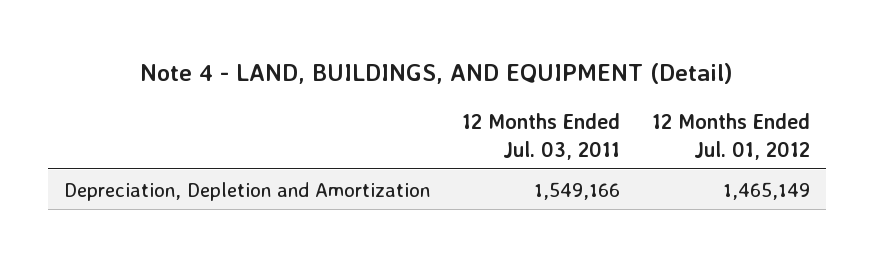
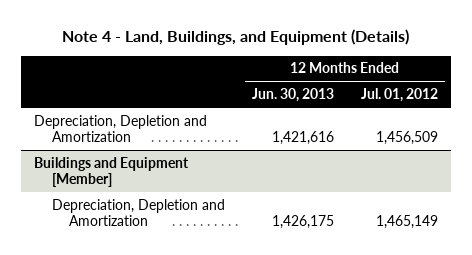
- Note 4 - LAND, BUILDINGS, AND EQUIPMENT (Detail)
+ Note 4 - Land, Buildings, and Equipment (Details)
- | 12 Months Ended Jul. 03, 2011 | 12 Months Ended Jul. 01, 2012
+ | 12 Months Ended Jun. 30, 2013 | 12 Months Ended Jul. 01, 2012
+ Depreciation, Depletion and Amortization | 1,421,616 | 1,456,509
+ Buildings and Equipment [Member]

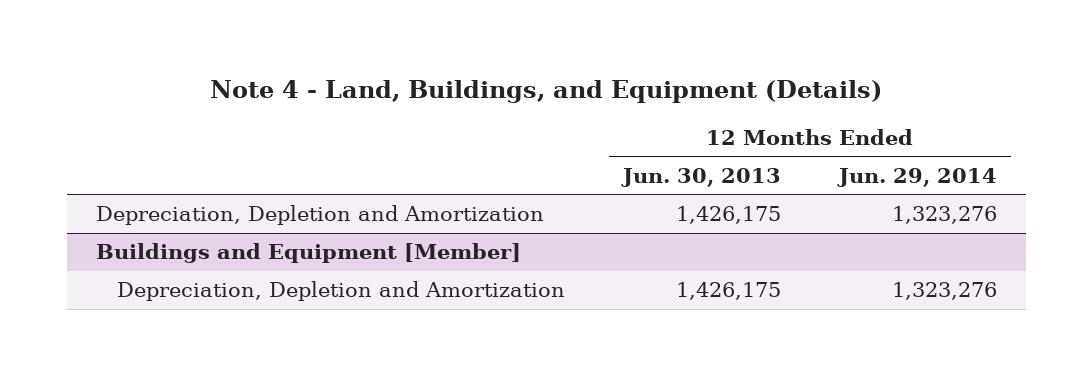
- | 12 Months Ended Jun. 30, 2013 | 12 Months Ended Jul. 01, 2012
+ | 12 Months Ended Jun. 30, 2013 | 12 Months Ended Jun. 29, 2014
- Depreciation, Depletion and Amortization | 1,421,616 | 1,456,509
+ Depreciation, Depletion and Amortization | 1,426,175 | 1,323,276

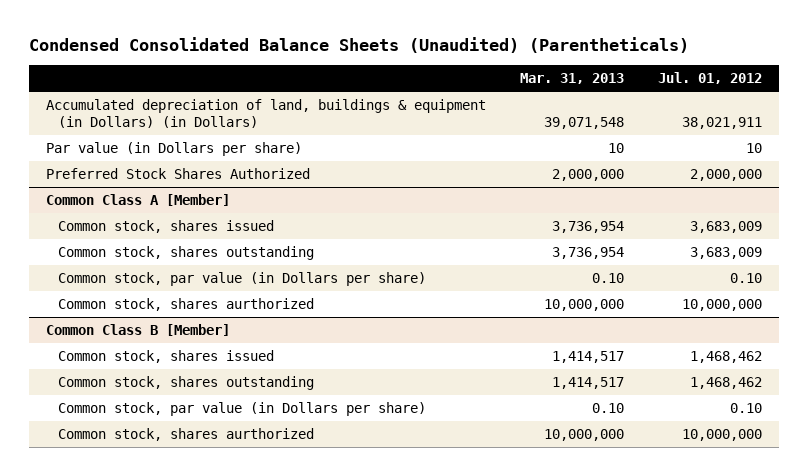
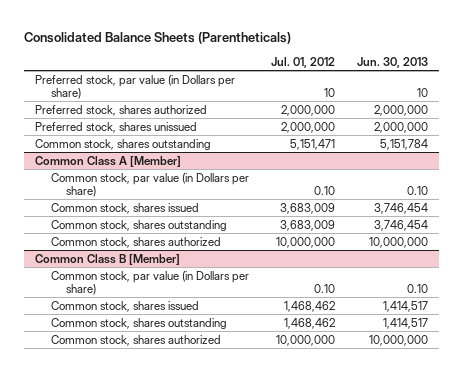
- Condensed Consolidated Balance Sheets (Unaudited) (Parentheticals)
+ Consolidated Balance Sheets (Parentheticals)
- | Mar. 31, 2013 | Jul. 01, 2012
+ | Jul. 01, 2012 | Jun. 30, 2013
- Accumulated depreciation of land, buildings & equipment (in Dollars) (in Dollars) | 39,071,548 | 38,021,911
- Par value (in Dollars per share) | 10 | 10
- Preferred Stock Shares Authorized | 2,000,000 | 2,000,000
+ Preferred stock, par value (in Dollars per share) | 10 | 10
+ Preferred stock, shares authorized | 2,000,000 | 2,000,000
+ Preferred stock, shares unissued | 2,000,000 | 2,000,000
+ Common stock, shares outstanding | 5,151,471 | 5,151,784
@ Common Class A [Member]
moved up: Common stock, par value (in Dollars per share) | 0.10 | 0.10
- Common stock, shares aurthorized | 10,000,000 | 10,000,000
+ Common stock, shares authorized | 10,000,000 | 10,000,000
@ Common Class B [Member]
moved up: Common stock, par value (in Dollars per share) | 0.10 | 0.10
- Common stock, shares aurthorized | 10,000,000 | 10,000,000
+ Common stock, shares authorized | 10,000,000 | 10,000,000

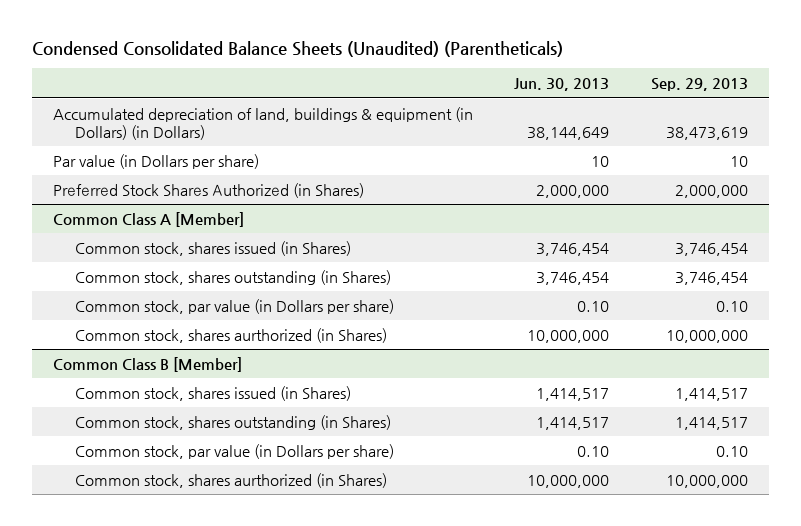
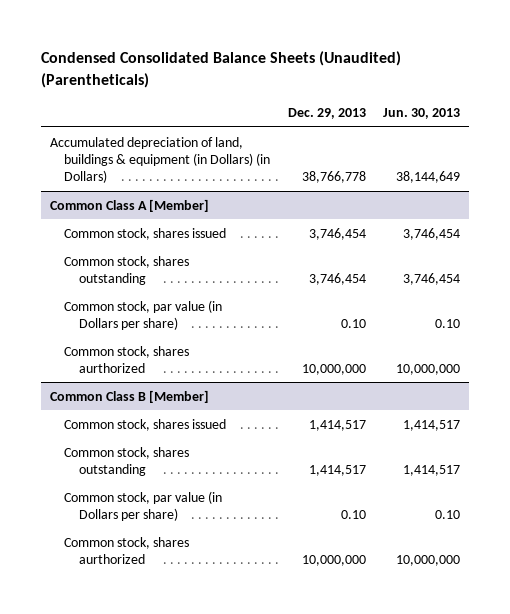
- | Jun. 30, 2013 | Sep. 29, 2013
+ | Dec. 29, 2013 | Jun. 30, 2013
- Par value (in Dollars per share) | 10 | 10
- Prеfеrrеd Stock Sharеs Αuthorizеd (in Shares) | 2,000,000 | 2,000,000
@ Common Class A [Member]
- Common stock, shares issued (in Shares) | 3,746,454 | 3,746,454
- Common stock, shares outstanding (in Shares) | 3,746,454 | 3,746,454
+ Common stock, shares issued | 3,746,454 | 3,746,454
+ Common stock, shares outstanding | 3,746,454 | 3,746,454
- Common stock, shares aurthorized (in Shares) | 10,000,000 | 10,000,000
+ Common stock, shares aurthorized | 10,000,000 | 10,000,000
@ Common Class B [Member]
- Common stock, shares issued (in Shares) | 1,414,517 | 1,414,517
- Common stock, shares outstanding (in Shares) | 1,414,517 | 1,414,517
+ Common stock, shares issued | 1,414,517 | 1,414,517
+ Common stock, shares outstanding | 1,414,517 | 1,414,517
- Common stock, shares aurthorized (in Shares) | 10,000,000 | 10,000,000
+ Common stock, shares aurthorized | 10,000,000 | 10,000,000

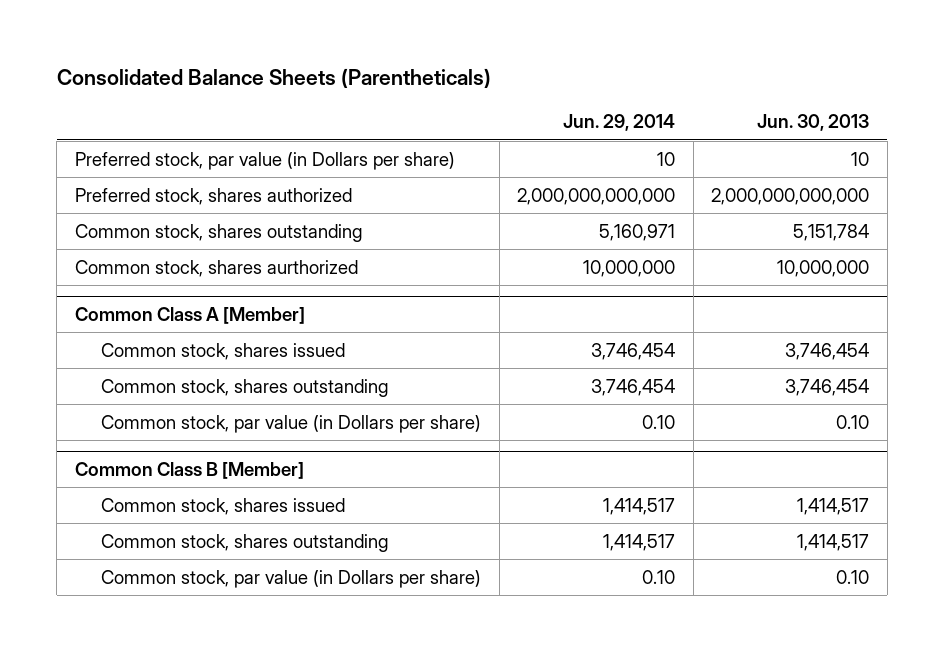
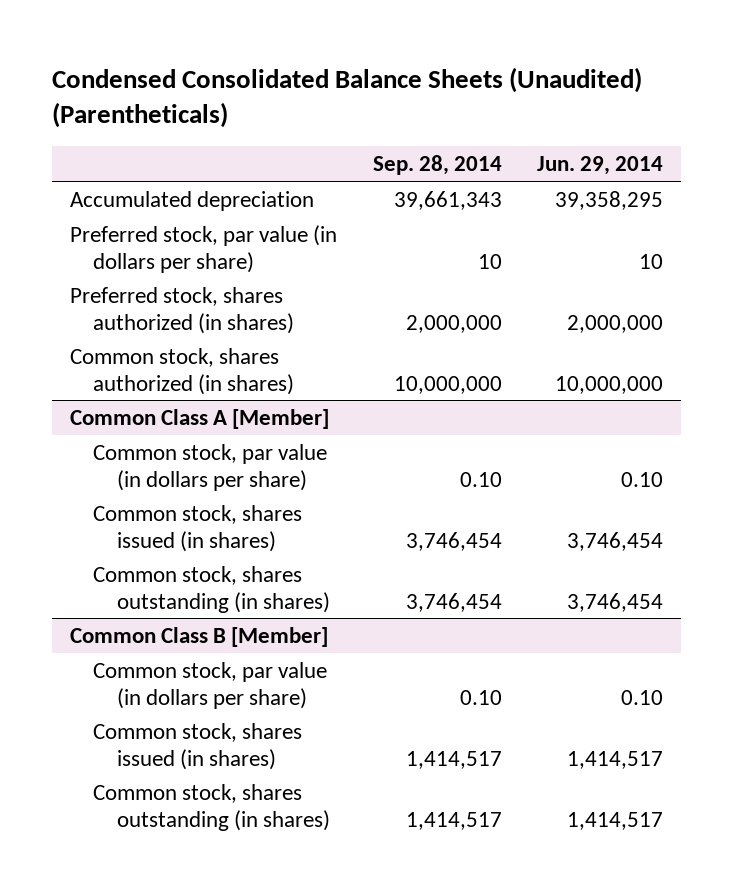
- Consolidated Balance Sheets (Parentheticals)
+ Condensed Consolidated Balance Sheets (Unaudited) (Parentheticals)
- | Jun. 29, 2014 | Jun. 30, 2013
+ | Sep. 28, 2014 | Jun. 29, 2014
- Preferred stock, par value (in Dollars per share) | 10 | 10
- Preferred stock, shares authorized | 2,000,000,000,000 | 2,000,000,000,000
- Common stock, shares outstanding | 5,160,971 | 5,151,784
- Common stock, shares aurthorized | 10,000,000 | 10,000,000
+ Accumulated depreciation | 39,661,343 | 39,358,295
+ Preferred stock, par value (in dollars per share) | 10 | 10
+ Preferred stock, shares authorized (in shares) | 2,000,000 | 2,000,000
+ Common stock, shares authorized (in shares) | 10,000,000 | 10,000,000
@ Common Class A [Member]
- Common stock, shares issued | 3,746,454 | 3,746,454
- Common stock, shares outstanding | 3,746,454 | 3,746,454
- Common stock, par value (in Dollars per share) | 0.10 | 0.10
+ Common stock, par value (in dollars per share) | 0.10 | 0.10
+ Common stock, shares issued (in shares) | 3,746,454 | 3,746,454
+ Common stock, shares outstanding (in shares) | 3,746,454 | 3,746,454
@ Common Class B [Member]
- Common stock, shares issued | 1,414,517 | 1,414,517
- Common stock, shares outstanding | 1,414,517 | 1,414,517
- Common stock, par value (in Dollars per share) | 0.10 | 0.10
+ Common stock, par value (in dollars per share) | 0.10 | 0.10
+ Common stock, shares issued (in shares) | 1,414,517 | 1,414,517
+ Common stock, shares outstanding (in shares) | 1,414,517 | 1,414,517

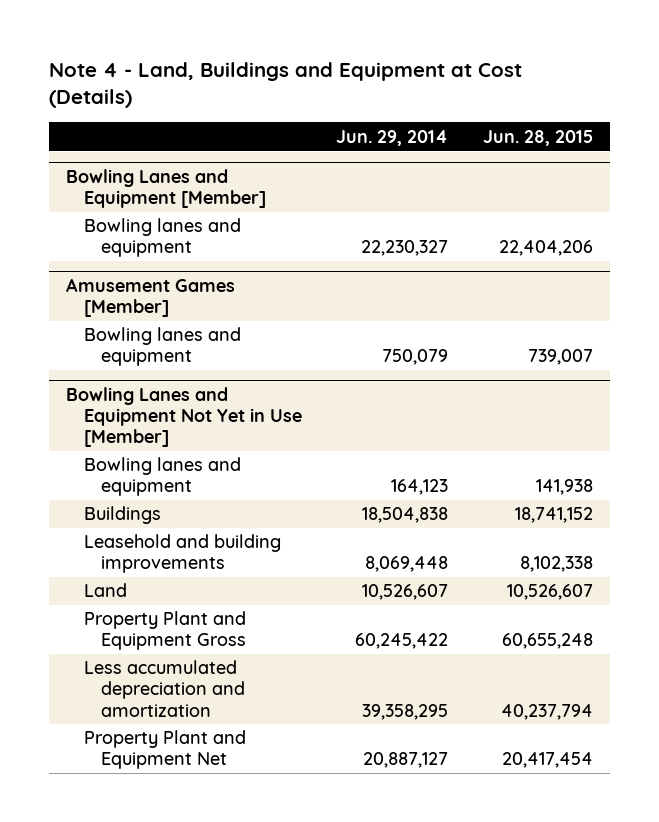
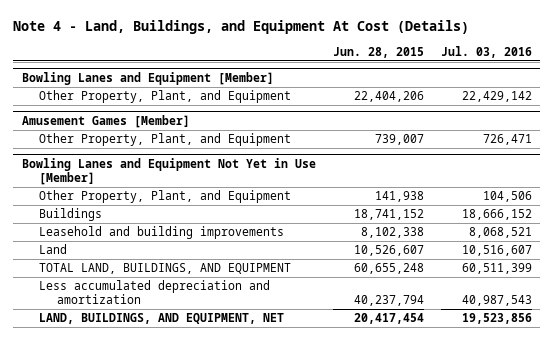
- Note 4 - Land, Buildings and Equipment at Cost (Details)
+ Note 4 - Land, Buildings, and Equipment At Cost (Details)
- | Jun. 29, 2014 | Jun. 28, 2015
+ | Jun. 28, 2015 | Jul. 03, 2016
@ Bowling Lanes and Equipment [Member]
- Bowling lanes and equipment | 22,230,327 | 22,404,206
+ Other Property, Plant, and Equipment | 22,404,206 | 22,429,142
@ Amusement Games [Member]
- Bowling lanes and equipment | 750,079 | 739,007
+ Other Property, Plant, and Equipment | 739,007 | 726,471
@ Bowling Lanes and Equipment Not Yet in Use [Member]
- Bowling lanes and equipment | 164,123 | 141,938
+ Other Property, Plant, and Equipment | 141,938 | 104,506
- Property Plant and Equipment Gross | 60,245,422 | 60,655,248
+ TOTAL LAND, BUILDINGS, AND EQUIPMENT | 60,655,248 | 60,511,399
- Property Plant and Equipment Net | 20,887,127 | 20,417,454
+ LAND, BUILDINGS, AND EQUIPMENT, NET | 20,417,454 | 19,523,856

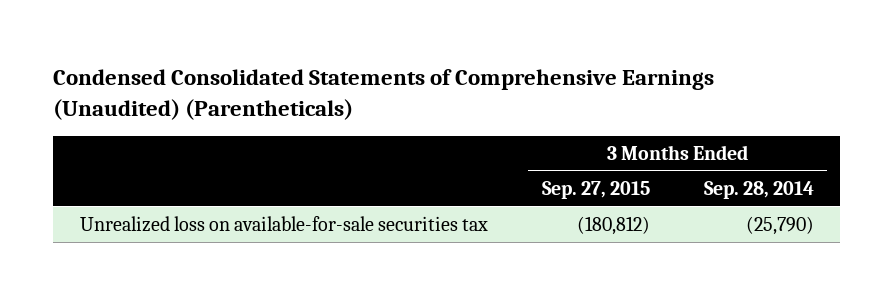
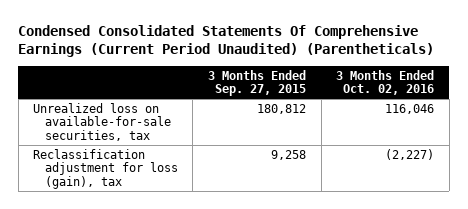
- Condensed Consolidated Statements of Comprehensive Earnings (Unaudited) (Parentheticals)
+ Condensed Consolidated Statements Of Comprehensive Earnings (Current Period Unaudited) (Parentheticals)
- | 3 Months Ended Sep. 27, 2015 | 3 Months Ended Sep. 28, 2014
+ | 3 Months Ended Sep. 27, 2015 | 3 Months Ended Oct. 02, 2016
- Unrealized loss on available-for-sale securities tax | (180,812) | (25,790)
+ Unrealized loss on available-for-sale securities, tax | 180,812 | 116,046
+ Reclassification adjustment for loss (gain), tax | 9,258 | (2,227)

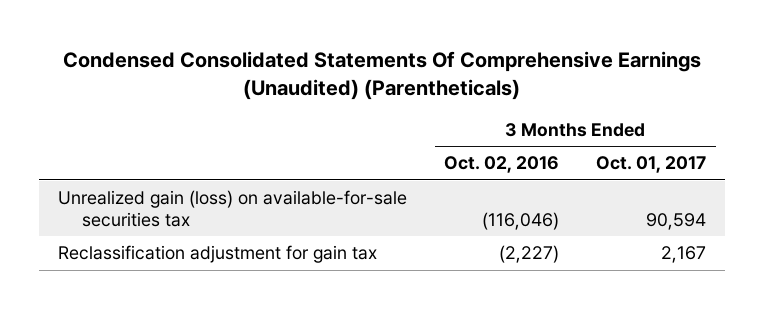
- Condensed Consolidated Statements Of Comprehensive Earnings (Current Period Unaudited) (Parentheticals)
+ Condensed Consolidated Statements Of Comprehensive Earnings (Unaudited) (Parentheticals)
- | 3 Months Ended Sep. 27, 2015 | 3 Months Ended Oct. 02, 2016
+ | 3 Months Ended Oct. 02, 2016 | 3 Months Ended Oct. 01, 2017
- Unrealized loss on available-for-sale securities, tax | 180,812 | 116,046
- Reclassification adjustment for loss (gain), tax | 9,258 | (2,227)
+ Unrealized gain (loss) on available-for-sale securities tax | (116,046) | 90,594
+ Reclassification adjustment for gain tax | (2,227) | 2,167

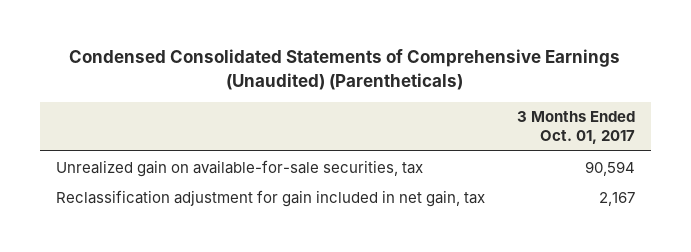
- Condensed Consolidated Statements Of Comprehensive Earnings (Unaudited) (Parentheticals)
+ Condensed Consolidated Statements of Comprehensive Earnings (Unaudited) (Parentheticals)
- | 3 Months Ended Oct. 02, 2016 | 3 Months Ended Oct. 01, 2017
+ | 3 Months Ended Oct. 01, 2017
- Unrealized gain (loss) on available-for-sale securities tax | (116,046) | 90,594
- Reclassification adjustment for gain tax | (2,227) | 2,167
+ Unrealized gain on available-for-sale securities, tax | 90,594
+ Reclassification adjustment for gain included in net gain, tax | 2,167

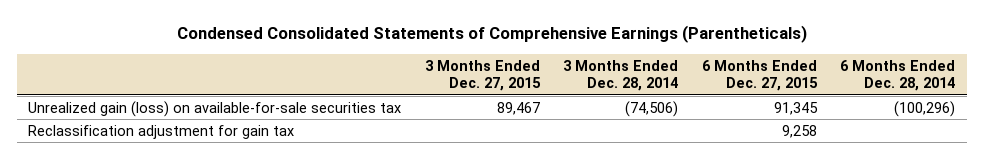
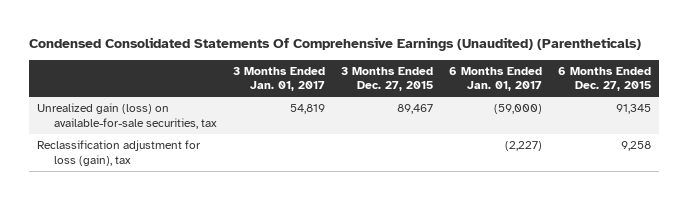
- Condensed Consolidated Statements of Comprehensive Earnings (Parentheticals)
+ Condensed Consolidated Statements Of Comprehensive Earnings (Unaudited) (Parentheticals)
- | 3 Months Ended Dec. 27, 2015 | 3 Months Ended Dec. 28, 2014 | 6 Months Ended Dec. 27, 2015 | 6 Months Ended Dec. 28, 2014
+ | 3 Months Ended Jan. 01, 2017 | 3 Months Ended Dec. 27, 2015 | 6 Months Ended Jan. 01, 2017 | 6 Months Ended Dec. 27, 2015
- Unrealized gain (loss) on available-for-sale securities tax | 89,467 | (74,506) | 91,345 | (100,296)
- Reclassification adjustment for gain tax | | | 9,258 |
+ Unrealized gain (loss) on available-for-sale securities, tax | 54,819 | 89,467 | (59,000) | 91,345
+ Reclassification adjustment for loss (gain), tax | | | (2,227) | 9,258

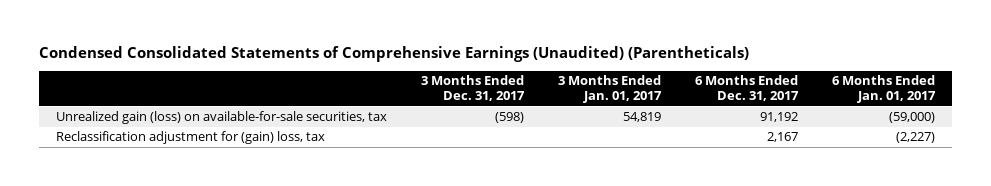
- Condensed Consolidated Statements Of Comprehensive Earnings (Unaudited) (Parentheticals)
+ Condensed Consolidated Statements of Comprehensive Earnings (Unaudited) (Parentheticals)
- | 3 Months Ended Jan. 01, 2017 | 3 Months Ended Dec. 27, 2015 | 6 Months Ended Jan. 01, 2017 | 6 Months Ended Dec. 27, 2015
+ | 3 Months Ended Dec. 31, 2017 | 3 Months Ended Jan. 01, 2017 | 6 Months Ended Dec. 31, 2017 | 6 Months Ended Jan. 01, 2017
- Reclassification adjustment for loss (gain), tax | | | (2,227) | 9,258
+ Reclassification adjustment for (gain) loss, tax | | | 2,167 | (2,227)

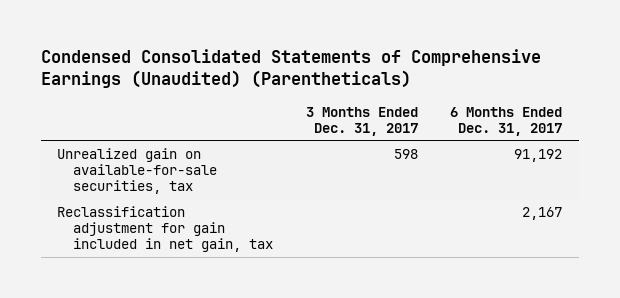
- | 3 Months Ended Dec. 31, 2017 | 3 Months Ended Jan. 01, 2017 | 6 Months Ended Dec. 31, 2017 | 6 Months Ended Jan. 01, 2017
+ | 3 Months Ended Dec. 31, 2017 | 6 Months Ended Dec. 31, 2017
- Unrealized gain (loss) on available-for-sale securities, tax | (598) | 54,819 | 91,192 | (59,000)
- Reclassification adjustment for (gain) loss, tax | | | 2,167 | (2,227)
+ Unrealized gain on available-for-sale securities, tax | 598 | 91,192
+ Reclassification adjustment for gain included in net gain, tax | | 2,167

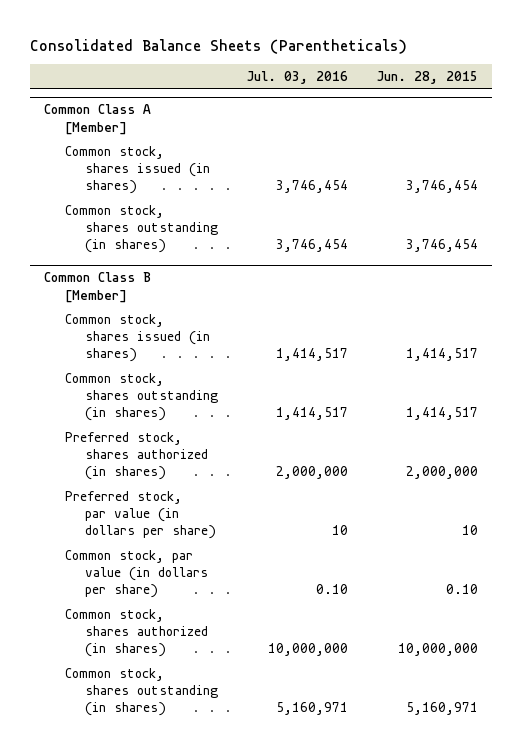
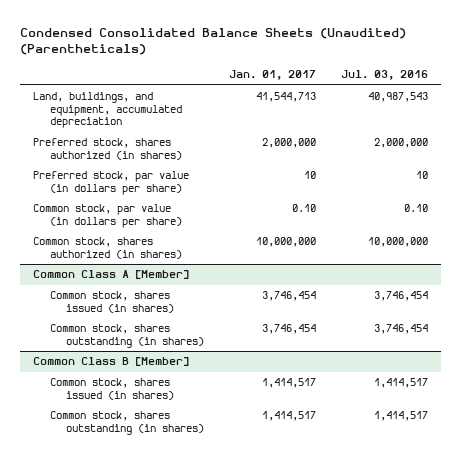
- Consolidated Balance Sheets (Parentheticals)
+ Condensed Consolidated Balance Sheets (Unaudited) (Parentheticals)
- | Jul. 03, 2016 | Jun. 28, 2015
+ | Jan. 01, 2017 | Jul. 03, 2016
+ Land, buildings, and equipment, accumulated depreciation | 41,544,713 | 40,987,543
+ Preferred stock, shares authorized (in shares) | 2,000,000 | 2,000,000
+ Preferred stock, par value (in dollars per share) | 10 | 10
+ Common stock, par value (in dollars per share) | 0.10 | 0.10
+ Common stock, shares authorized (in shares) | 10,000,000 | 10,000,000
@ Common Class B [Member]
- Preferred stock, shares authorized (in shares) | 2,000,000 | 2,000,000
- Preferred stock, par value (in dollars per share) | 10 | 10
- Common stock, par value (in dollars per share) | 0.10 | 0.10
- Common stock, shares authorized (in shares) | 10,000,000 | 10,000,000
- Common stock, shares outstanding (in shares) | 5,160,971 | 5,160,971

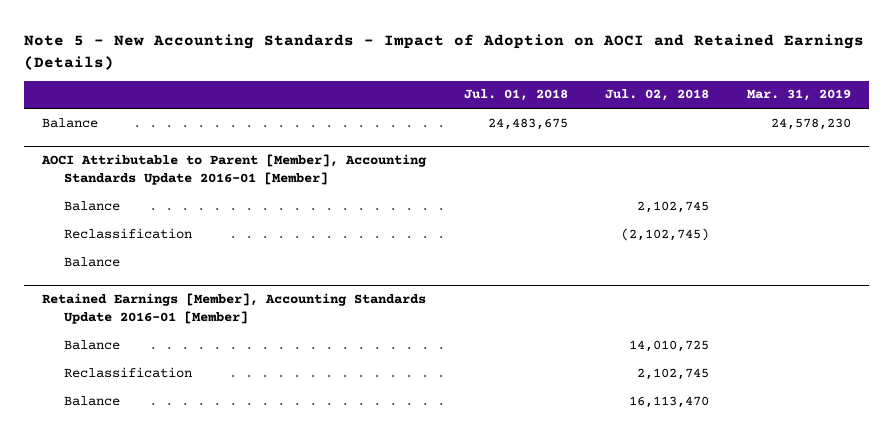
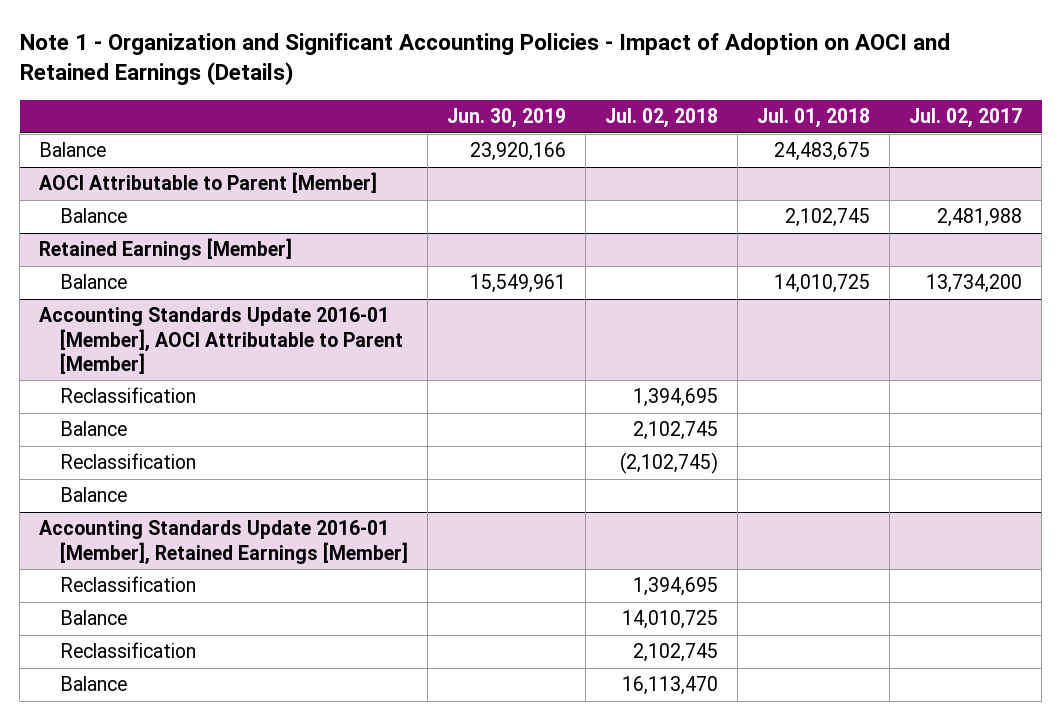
- Note 5 - New Accounting Standards - Impact of Adoption on AOCI and Retained Earnings (Details)
+ Note 1 - Organization and Significant Accounting Policies - Impact of Adoption on AOCI and Retained Earnings (Details)
- | Jul. 01, 2018 | Jul. 02, 2018 | Mar. 31, 2019
+ | Jun. 30, 2019 | Jul. 02, 2018 | Jul. 01, 2018 | Jul. 02, 2017
- AOCI Attributable to Parent [Member], Accounting Standards Update 2016-01 [Member]
+ AOCI Attributable to Parent [Member]
+ Balance | | | 2,102,745 | 2,481,988
+ Retained Earnings [Member]
+ Balance | 15,549,961 | | 14,010,725 | 13,734,200
+ Accounting Standards Update 2016-01 [Member], AOCI Attributable to Parent [Member]
+ Reclassification | | 1,394,695 | |
- Retained Earnings [Member], Accounting Standards Update 2016-01 [Member]
+ Accounting Standards Update 2016-01 [Member], Retained Earnings [Member]
+ Reclassification | | 1,394,695 | |

